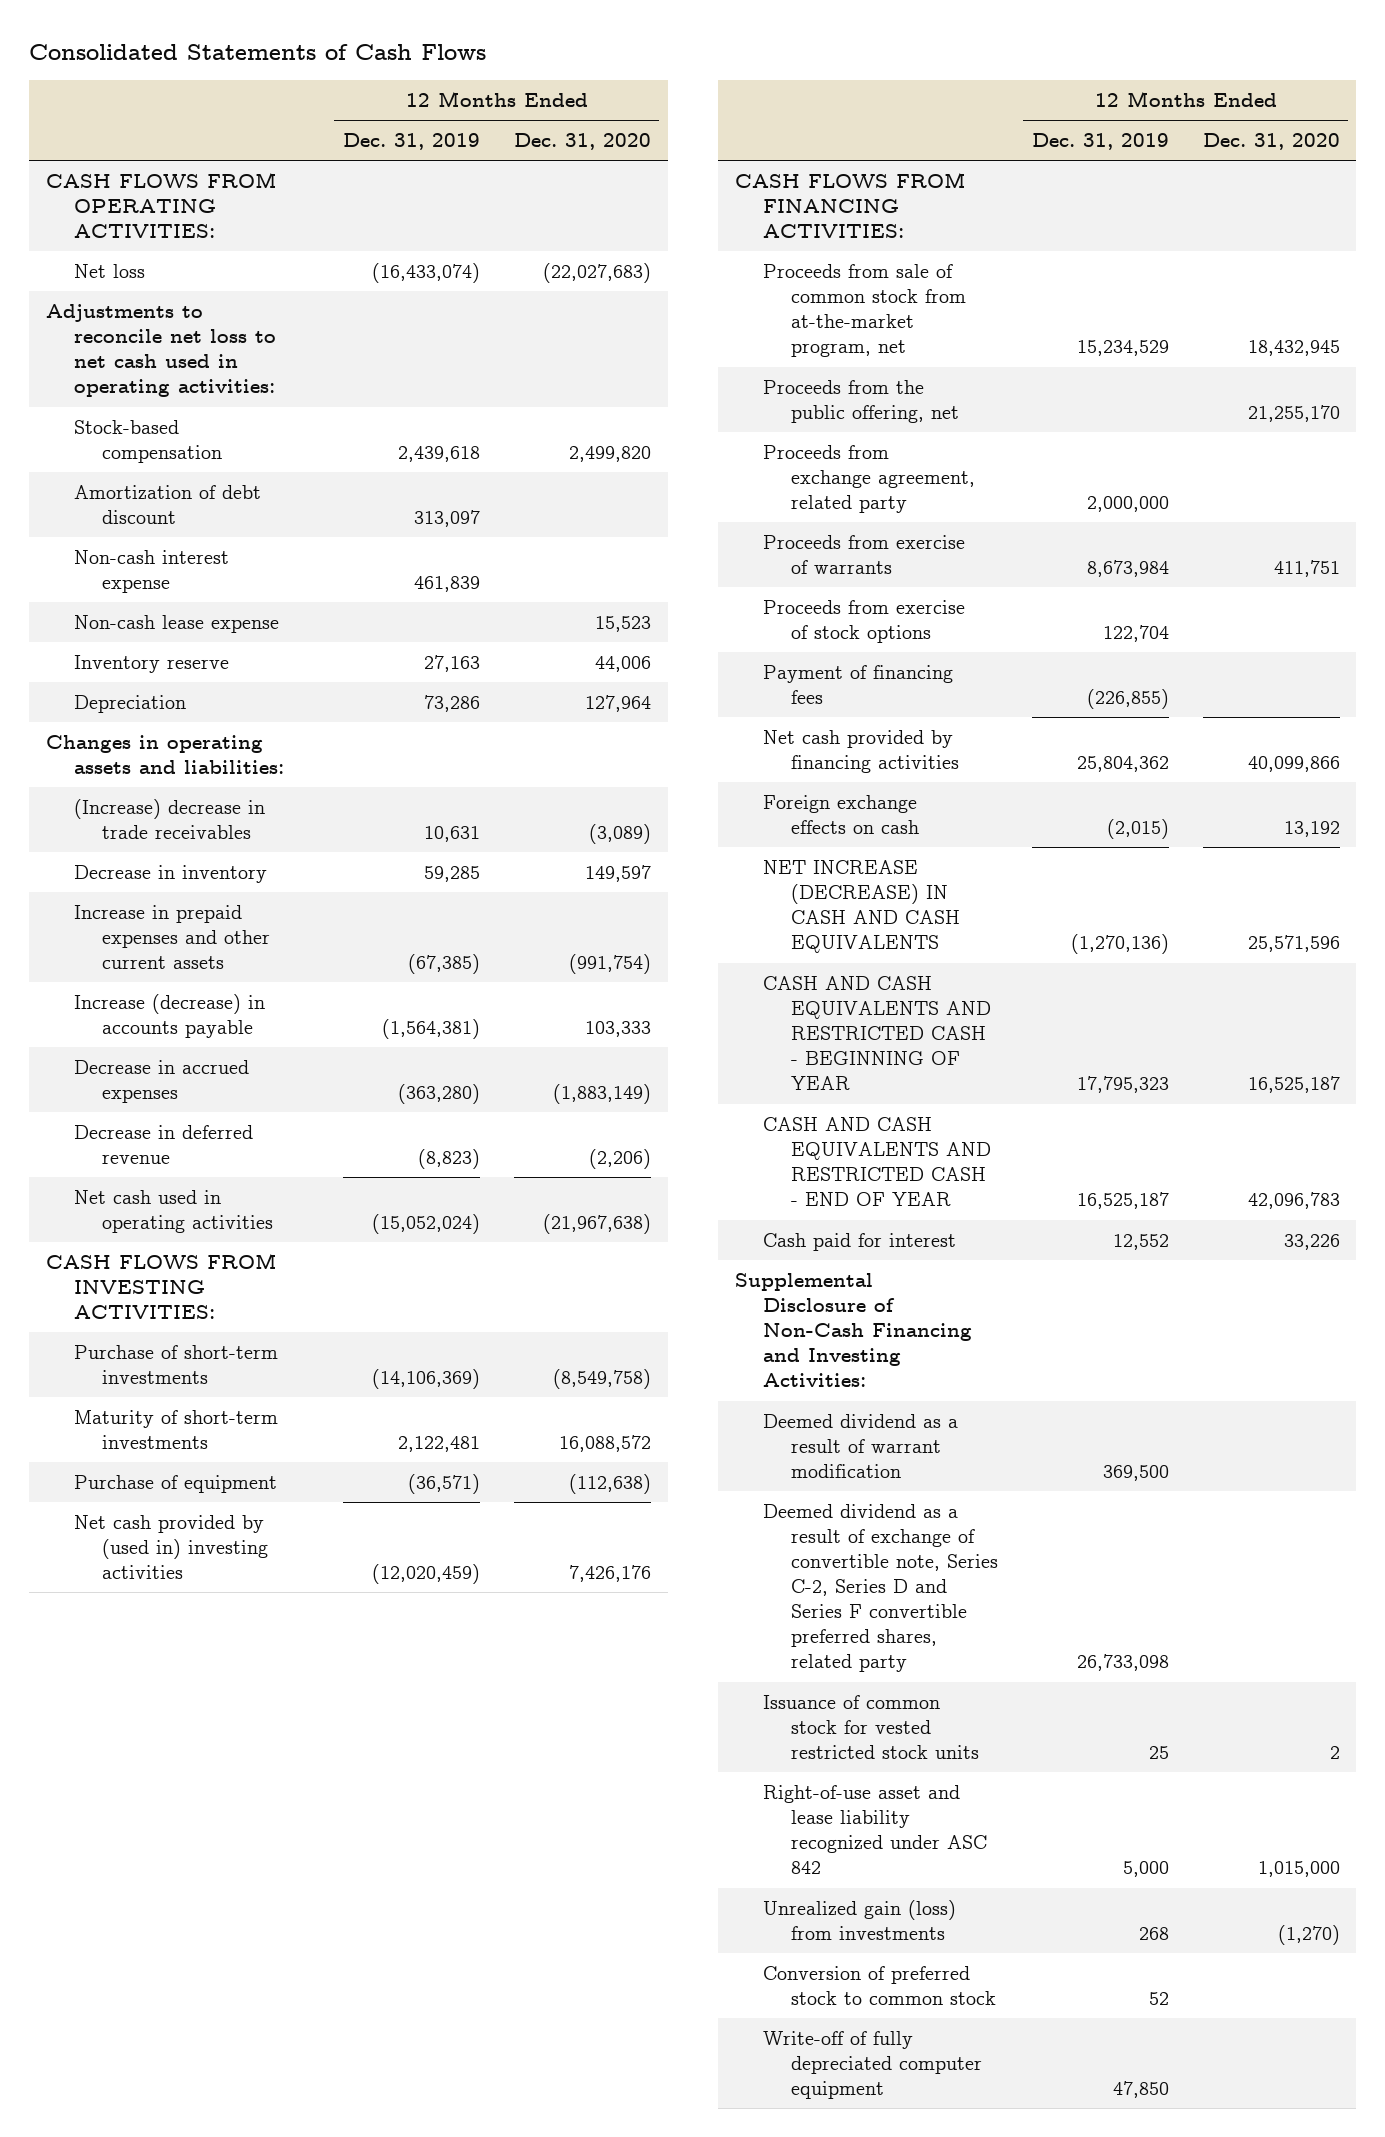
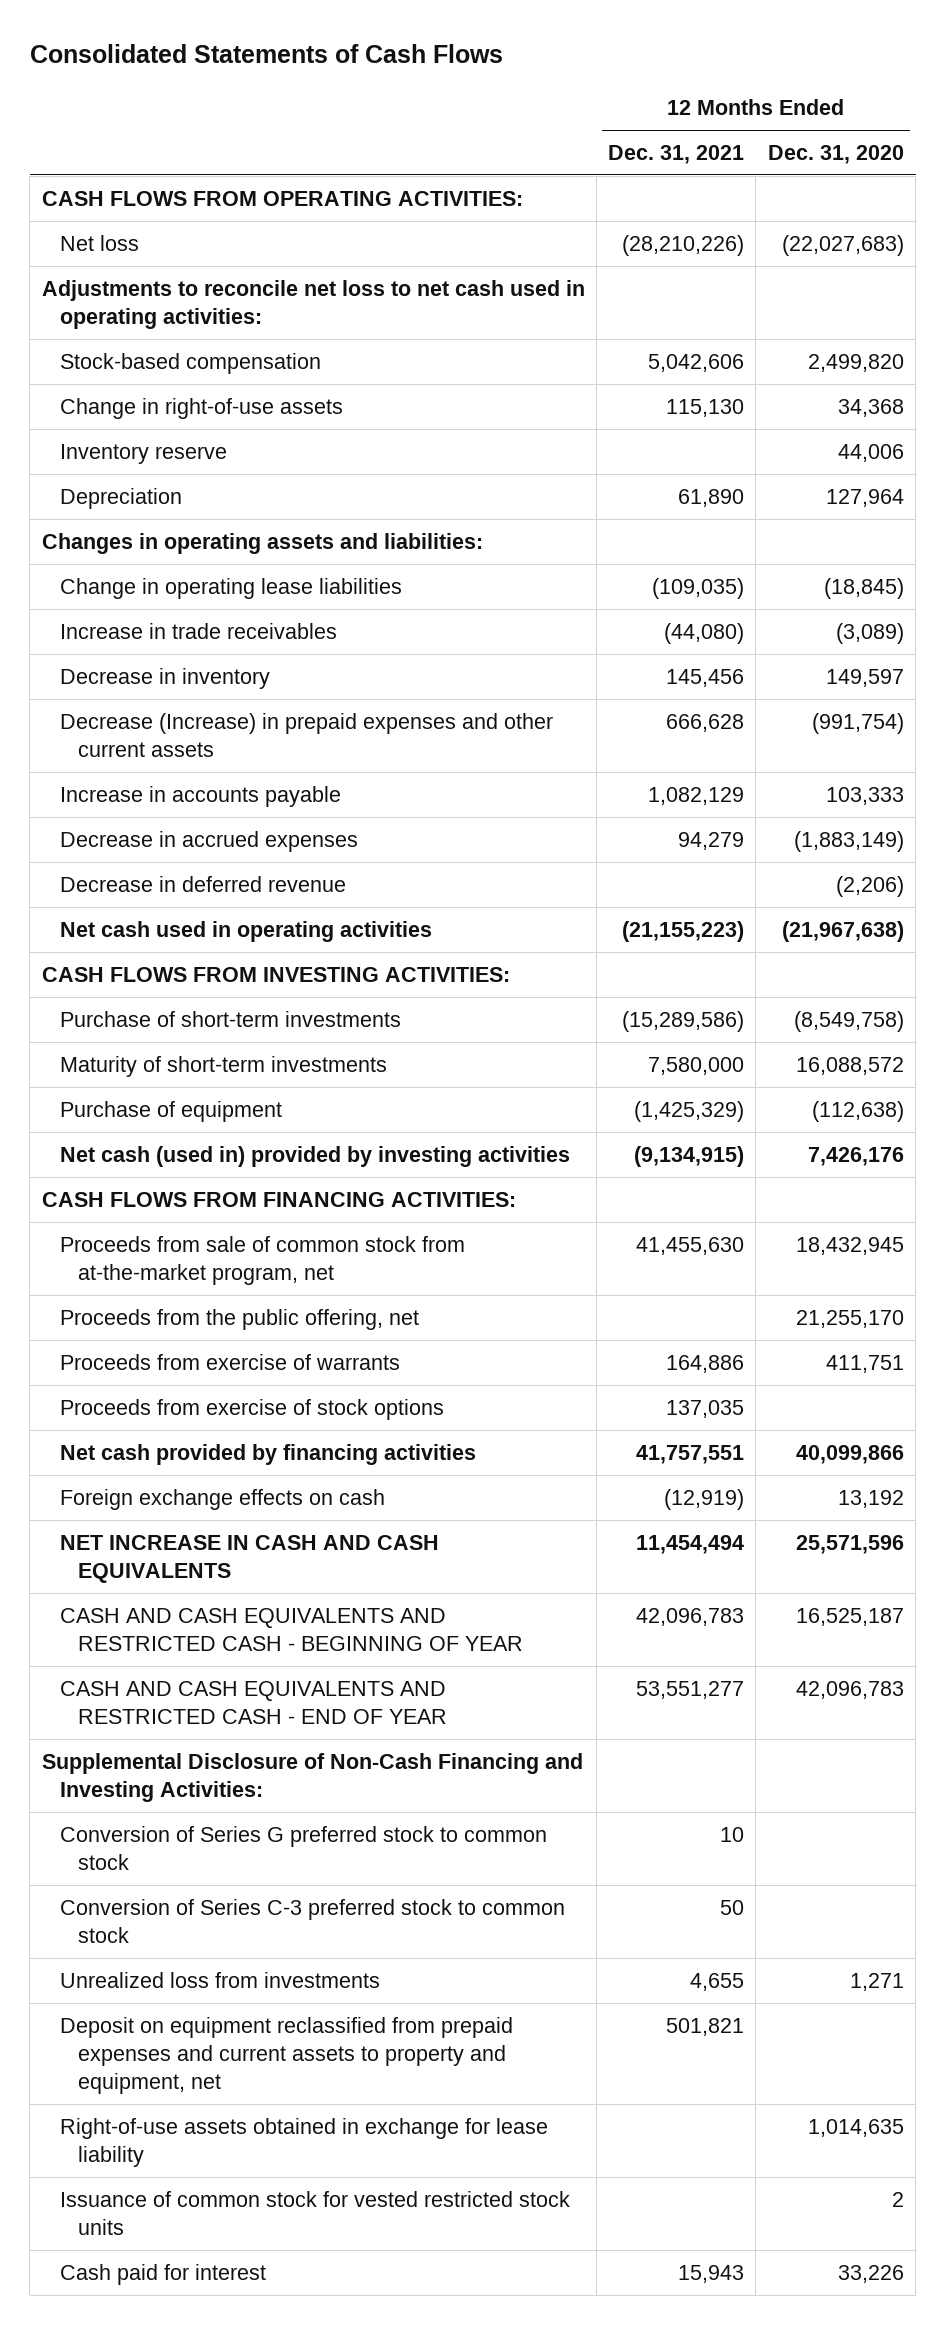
- | 12 Months Ended Dec. 31, 2019 | 12 Months Ended Dec. 31, 2020
+ | 12 Months Ended Dec. 31, 2021 | 12 Months Ended Dec. 31, 2020
- Amortization of debt discount | 313,097 |
- Non-cash interest expense | 461,839 |
- Non-cash lease expense | | 15,523
+ Change in right-of-use assets | 115,130 | 34,368
- (Increase) decrease in trade receivables | 10,631 | (3,089)
+ Change in operating lease liabilities | (109,035) | (18,845)
+ Increase in trade receivables | (44,080) | (3,089)
- Increase in prepaid expenses and other current assets | (67,385) | (991,754)
- Increase (decrease) in accounts payable | (1,564,381) | 103,333
+ Decrease (Increase) in prepaid expenses and other current assets | 666,628 | (991,754)
+ Increase in accounts payable | 1,082,129 | 103,333
- Net cash provided by (used in) investing activities | (12,020,459) | 7,426,176
+ Net cash (used in) provided by investing activities | (9,134,915) | 7,426,176
- Proceeds from exchange agreement, related party | 2,000,000 |
- Payment of financing fees | (226,855) |
- NET INCREASE (DECREASE) IN CASH AND CASH EQUIVALENTS | (1,270,136) | 25,571,596
+ NET INCREASE IN CASH AND CASH EQUIVALENTS | 11,454,494 | 25,571,596
- Deemed dividend as a result of warrant modification | 369,500 |
- Deemed dividend as a result of exchange of convertible note, Series C-2, Series D and Series F convertible preferred shares, related party | 26,733,098 |
+ Conversion of Series G preferred stock to common stock | 10 |
+ Conversion of Series C-3 preferred stock to common stock | 50 |
+ Unrealized loss from investments | 4,655 | 1,271
+ Deposit on equipment reclassified from prepaid expenses and current assets to property and equipment, net | 501,821 |
+ Right-of-use assets obtained in exchange for lease liability | | 1,014,635
- Right-of-use asset and lease liability recognized under ASC 842 | 5,000 | 1,015,000
- Unrealized gain (loss) from investments | 268 | (1,270)
- Conversion of preferred stock to common stock | 52 |
- Write-off of fully depreciated computer equipment | 47,850 |
moved down: Cash paid for interest | 15,943 | 33,226

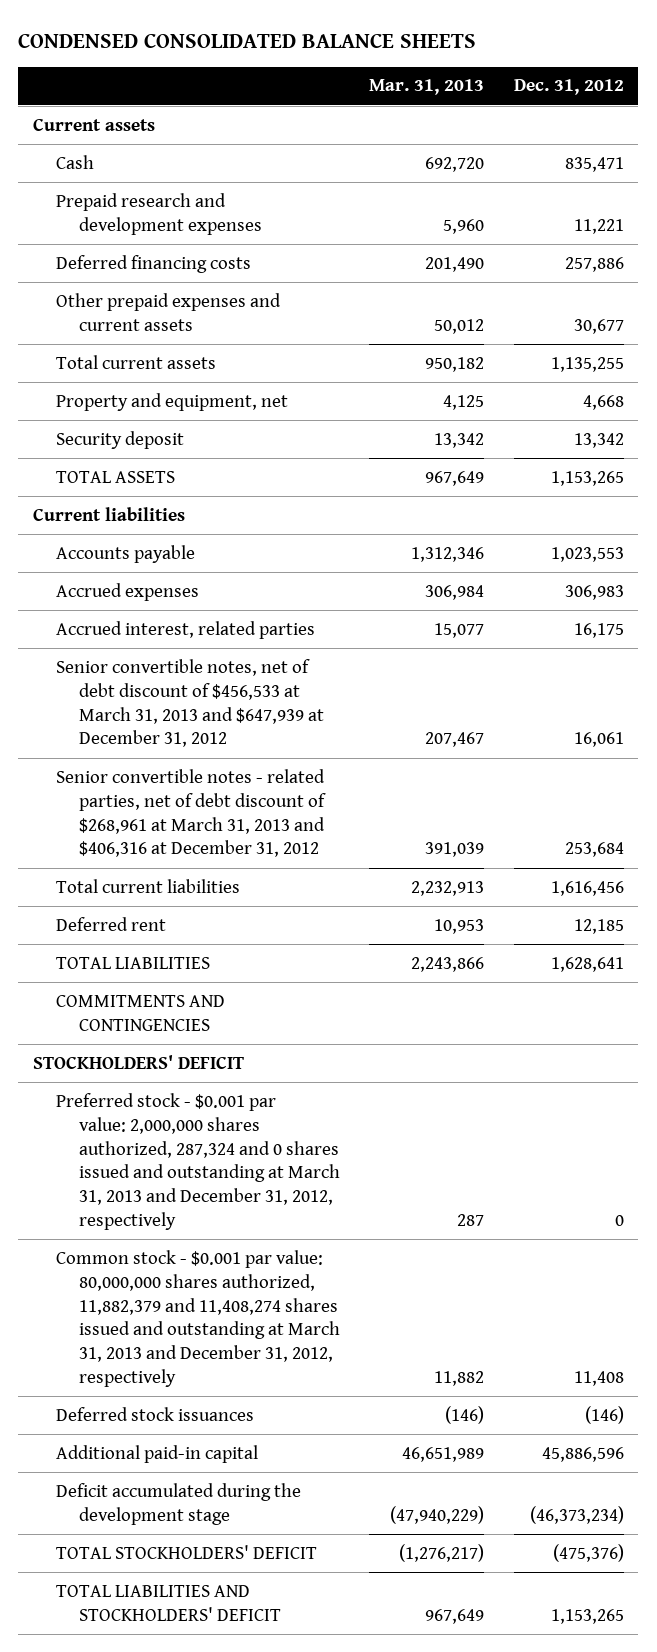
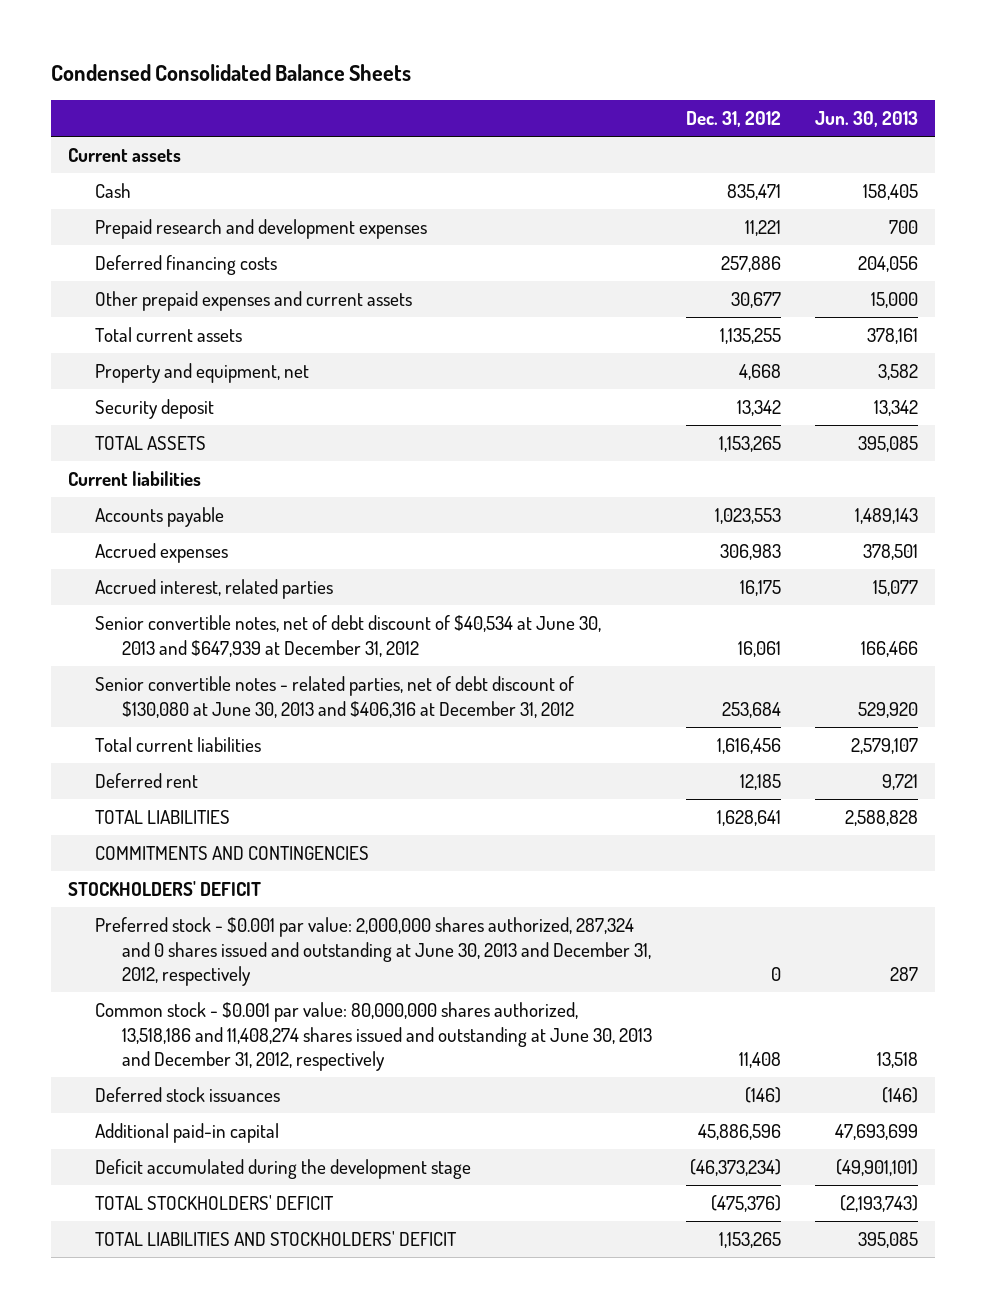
- CONDENSED CONSOLIDATED BALANCE SHEETS
+ Condensed Consolidated Balance Sheets
- | Mar. 31, 2013 | Dec. 31, 2012
+ | Dec. 31, 2012 | Jun. 30, 2013
- Senior convertible notes, net of debt discount of $456,533 at March 31, 2013 and $647,939 at December 31, 2012 | 207,467 | 16,061
- Senior convertible notes - related parties, net of debt discount of $268,961 at March 31, 2013 and $406,316 at December 31, 2012 | 391,039 | 253,684
+ Senior convertible notes, net of debt discount of $40,534 at June 30, 2013 and $647,939 at December 31, 2012 | 16,061 | 166,466
+ Senior convertible notes - related parties, net of debt discount of $130,080 at June 30, 2013 and $406,316 at December 31, 2012 | 253,684 | 529,920
- Preferred stock - $0.001 par value: 2,000,000 shares authorized, 287,324 and 0 shares issued and outstanding at March 31, 2013 and December 31, 2012, respectively | 287 | 0
- Common stock - $0.001 par value: 80,000,000 shares authorized, 11,882,379 and 11,408,274 shares issued and outstanding at March 31, 2013 and December 31, 2012, respectively | 11,882 | 11,408
+ Preferred stock - $0.001 par value: 2,000,000 shares authorized, 287,324 and 0 shares issued and outstanding at June 30, 2013 and December 31, 2012, respectively | 0 | 287
+ Common stock - $0.001 par value: 80,000,000 shares authorized, 13,518,186 and 11,408,274 shares issued and outstanding at June 30, 2013 and December 31, 2012, respectively | 11,408 | 13,518

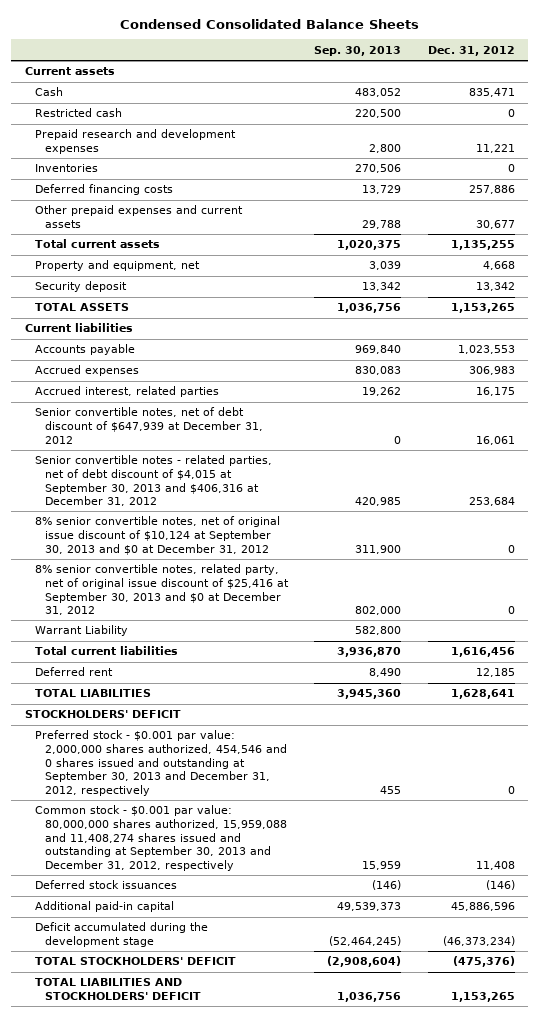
- | Dec. 31, 2012 | Jun. 30, 2013
+ | Sep. 30, 2013 | Dec. 31, 2012
+ Restricted cash | 220,500 | 0
+ Inventories | 270,506 | 0
- Senior convertible notes, net of debt discount of $40,534 at June 30, 2013 and $647,939 at December 31, 2012 | 16,061 | 166,466
- Senior convertible notes - related parties, net of debt discount of $130,080 at June 30, 2013 and $406,316 at December 31, 2012 | 253,684 | 529,920
+ Senior convertible notes, net of debt discount of $647,939 at December 31, 2012 | 0 | 16,061
+ Senior convertible notes - related parties, net of debt discount of $4,015 at September 30, 2013 and $406,316 at December 31, 2012 | 420,985 | 253,684
+ 8% senior convertible notes, net of original issue discount of $10,124 at September 30, 2013 and $0 at December 31, 2012 | 311,900 | 0
+ 8% senior convertible notes, related party, net of original issue discount of $25,416 at September 30, 2013 and $0 at December 31, 2012 | 802,000 | 0
+ Warrant Liability | 582,800 |
- COMMITMENTS AND CONTINGENCIES
- Preferred stock - $0.001 par value: 2,000,000 shares authorized, 287,324 and 0 shares issued and outstanding at June 30, 2013 and December 31, 2012, respectively | 0 | 287
- Common stock - $0.001 par value: 80,000,000 shares authorized, 13,518,186 and 11,408,274 shares issued and outstanding at June 30, 2013 and December 31, 2012, respectively | 11,408 | 13,518
+ Preferred stock - $0.001 par value: 2,000,000 shares authorized, 454,546 and 0 shares issued and outstanding at September 30, 2013 and December 31, 2012, respectively | 455 | 0
+ Common stock - $0.001 par value: 80,000,000 shares authorized, 15,959,088 and 11,408,274 shares issued and outstanding at September 30, 2013 and December 31, 2012, respectively | 15,959 | 11,408

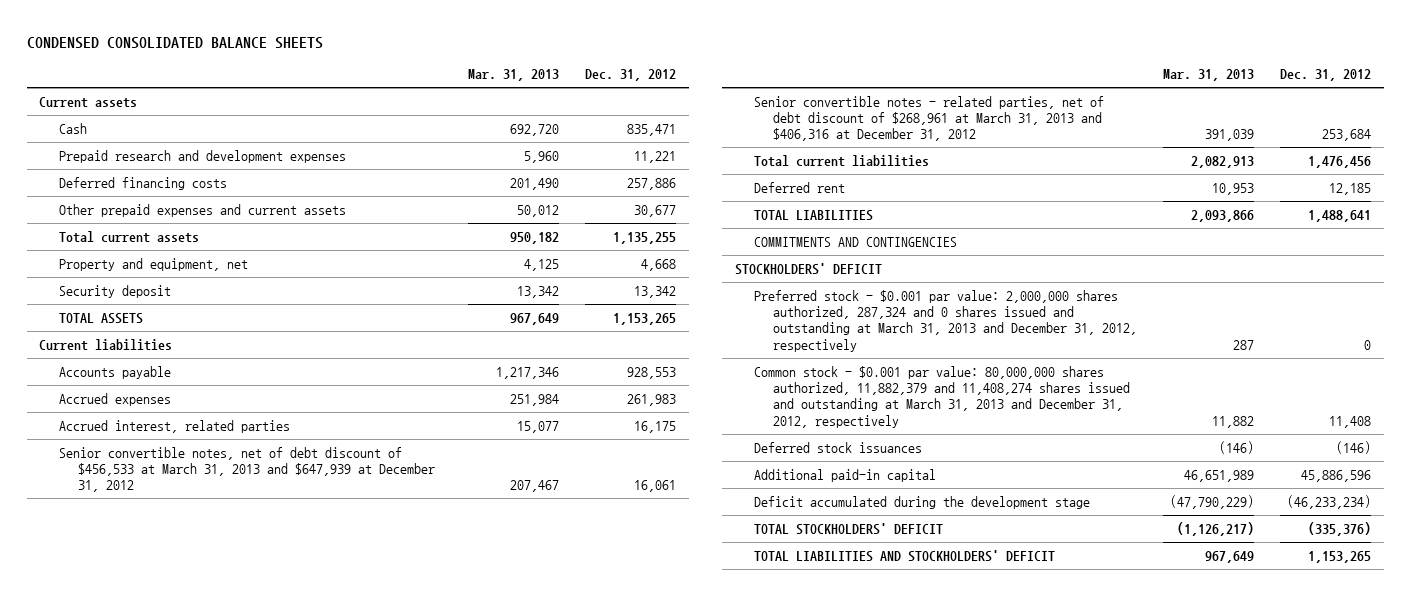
- Condensed Consolidated Balance Sheets
+ CONDENSED CONSOLIDATED BALANCE SHEETS
- | Sep. 30, 2013 | Dec. 31, 2012
+ | Mar. 31, 2013 | Dec. 31, 2012
- Restricted cash | 220,500 | 0
- Inventories | 270,506 | 0
- Accounts payable | 969,840 | 1,023,553
- Accrued expenses | 830,083 | 306,983
+ Accounts payable | 1,217,346 | 928,553
+ Accrued expenses | 251,984 | 261,983
- Senior convertible notes, net of debt discount of $647,939 at December 31, 2012 | 0 | 16,061
- Senior convertible notes - related parties, net of debt discount of $4,015 at September 30, 2013 and $406,316 at December 31, 2012 | 420,985 | 253,684
- 8% senior convertible notes, net of original issue discount of $10,124 at September 30, 2013 and $0 at December 31, 2012 | 311,900 | 0
- 8% senior convertible notes, related party, net of original issue discount of $25,416 at September 30, 2013 and $0 at December 31, 2012 | 802,000 | 0
- Warrant Liability | 582,800 |
- Total current liabilities | 3,936,870 | 1,616,456
+ Senior convertible notes, net of debt discount of $456,533 at March 31, 2013 and $647,939 at December 31, 2012 | 207,467 | 16,061
+ Senior convertible notes - related parties, net of debt discount of $268,961 at March 31, 2013 and $406,316 at December 31, 2012 | 391,039 | 253,684
+ Total current liabilities | 2,082,913 | 1,476,456
- TOTAL LIABILITIES | 3,945,360 | 1,628,641
+ TOTAL LIABILITIES | 2,093,866 | 1,488,641
+ COMMITMENTS AND CONTINGENCIES
- Preferred stock - $0.001 par value: 2,000,000 shares authorized, 454,546 and 0 shares issued and outstanding at September 30, 2013 and December 31, 2012, respectively | 455 | 0
- Common stock - $0.001 par value: 80,000,000 shares authorized, 15,959,088 and 11,408,274 shares issued and outstanding at September 30, 2013 and December 31, 2012, respectively | 15,959 | 11,408
+ Preferred stock - $0.001 par value: 2,000,000 shares authorized, 287,324 and 0 shares issued and outstanding at March 31, 2013 and December 31, 2012, respectively | 287 | 0
+ Common stock - $0.001 par value: 80,000,000 shares authorized, 11,882,379 and 11,408,274 shares issued and outstanding at March 31, 2013 and December 31, 2012, respectively | 11,882 | 11,408
- Deficit accumulated during the development stage | (52,464,245) | (46,373,234)
- TOTAL STOCKHOLDERS' DEFICIT | (2,908,604) | (475,376)
+ Deficit accumulated during the development stage | (47,790,229) | (46,233,234)
+ TOTAL STOCKHOLDERS' DEFICIT | (1,126,217) | (335,376)

